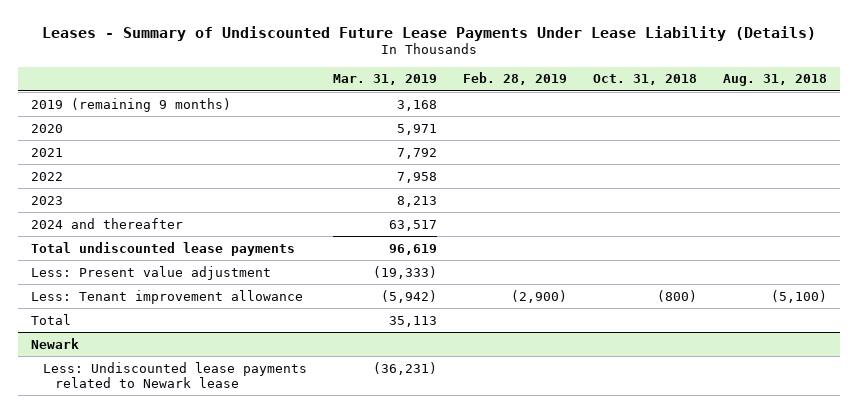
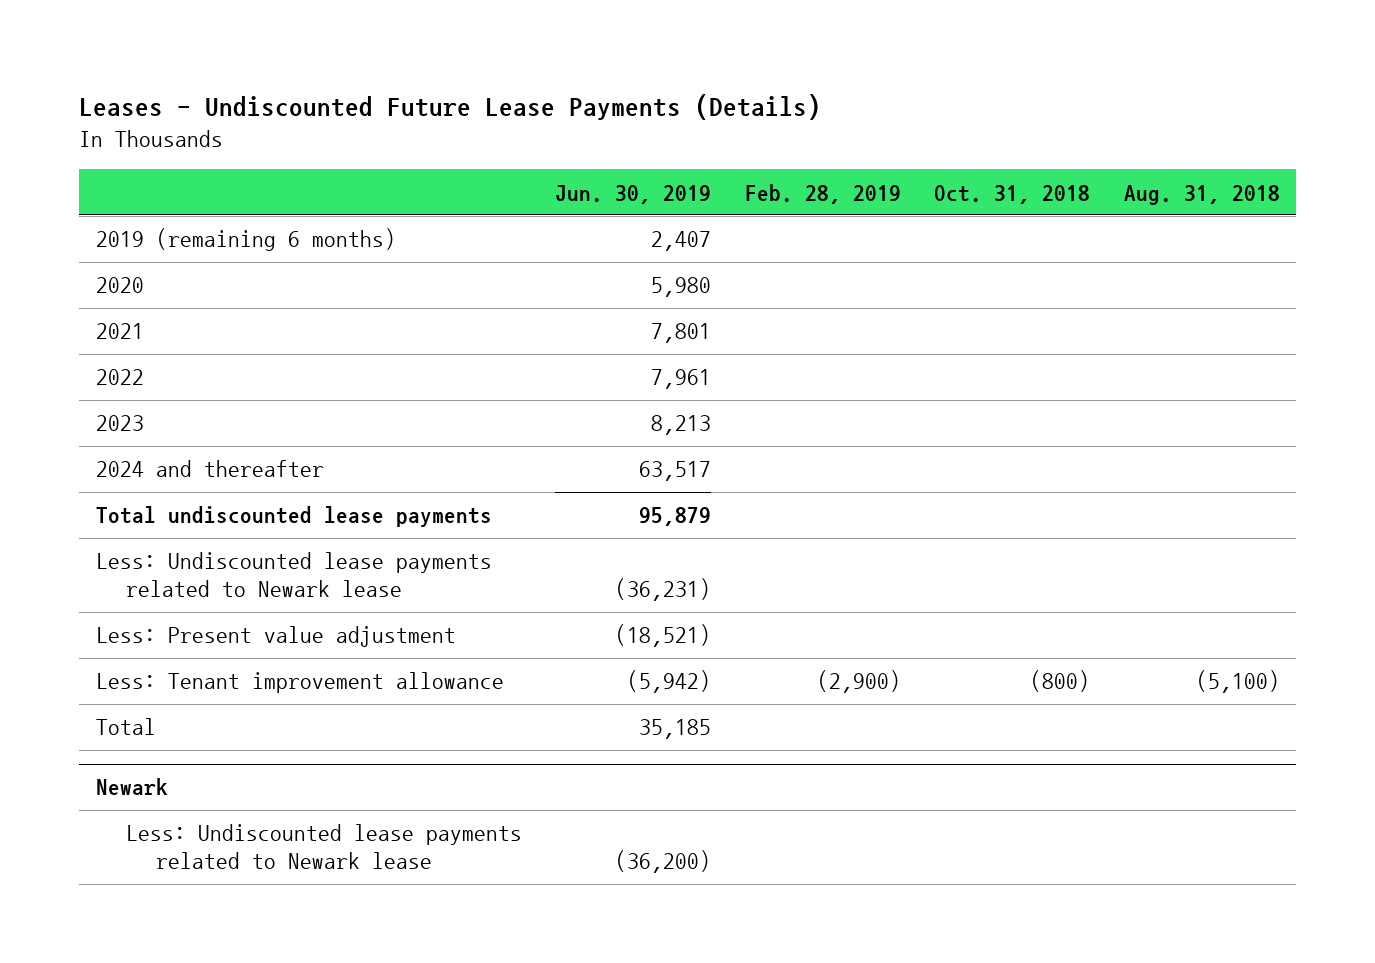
- Leases - Summary of Undiscounted Future Lease Payments Under Lease Liability (Details)
+ Leases - Undiscounted Future Lease Payments (Details)
- | Mar. 31, 2019 | Feb. 28, 2019 | Oct. 31, 2018 | Aug. 31, 2018
+ | Jun. 30, 2019 | Feb. 28, 2019 | Oct. 31, 2018 | Aug. 31, 2018
- 2019 (remaining 9 months) | 3,168 | | |
+ 2019 (remaining 6 months) | 2,407 | | |
+ Less: Undiscounted lease payments related to Newark lease | (36,231) | | |

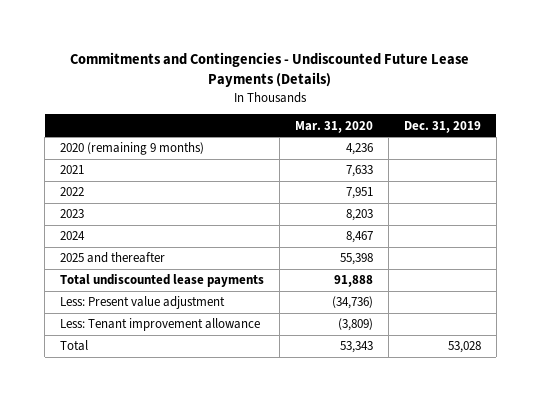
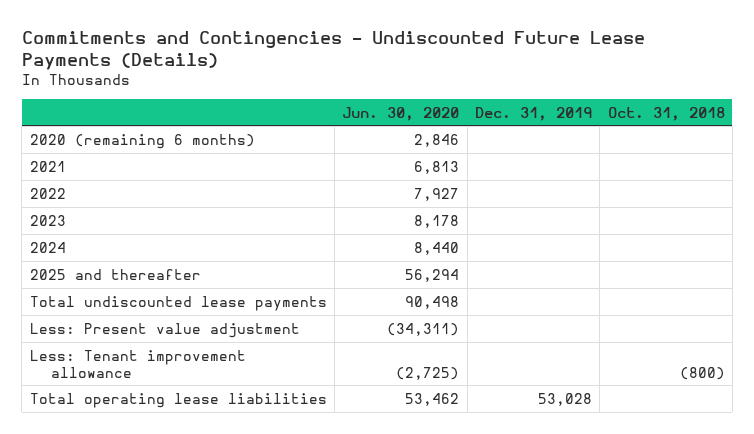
- | Mar. 31, 2020 | Dec. 31, 2019
+ | Jun. 30, 2020 | Dec. 31, 2019 | Oct. 31, 2018
- 2020 (remaining 9 months) | 4,236 |
+ 2020 (remaining 6 months) | 2,846 | |
- Total | 53,343 | 53,028
+ Total operating lease liabilities | 53,462 | 53,028 |

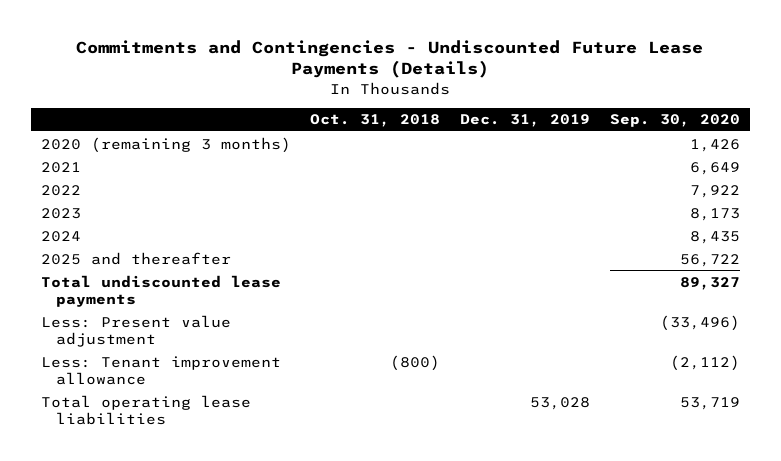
- | Jun. 30, 2020 | Dec. 31, 2019 | Oct. 31, 2018
+ | Oct. 31, 2018 | Dec. 31, 2019 | Sep. 30, 2020
- 2020 (remaining 6 months) | 2,846 | |
+ 2020 (remaining 3 months) | | | 1,426

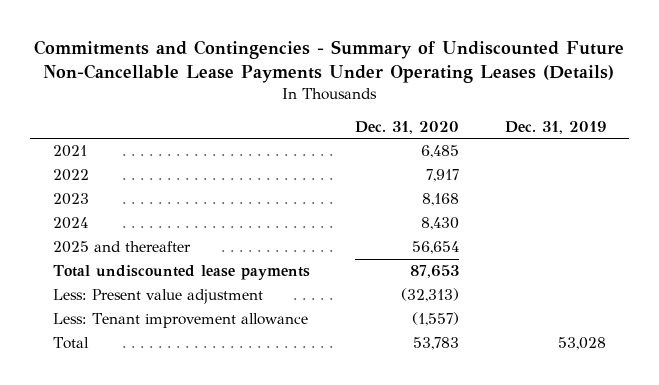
- Commitments and Contingencies - Undiscounted Future Lease Payments (Details)
+ Commitments and Contingencies - Summary of Undiscounted Future Non-Cancellable Lease Payments Under Operating Leases (Details)
- | Oct. 31, 2018 | Dec. 31, 2019 | Sep. 30, 2020
+ | Dec. 31, 2020 | Dec. 31, 2019
- 2020 (remaining 3 months) | | | 1,426
- Total operating lease liabilities | | 53,028 | 53,719
+ Total | 53,783 | 53,028

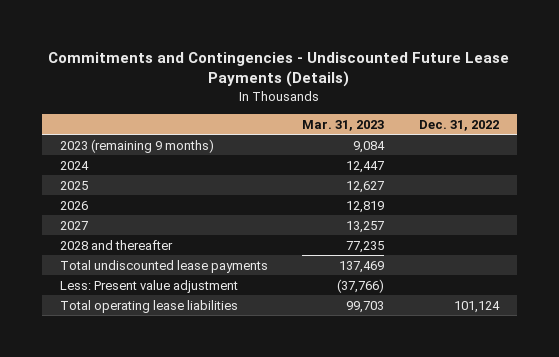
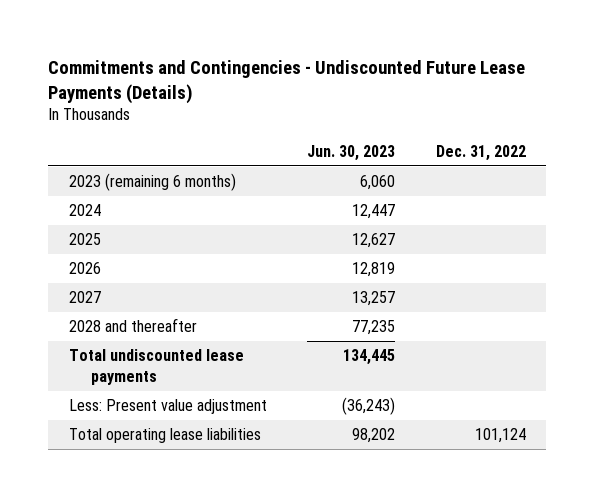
- | Mar. 31, 2023 | Dec. 31, 2022
+ | Jun. 30, 2023 | Dec. 31, 2022
- 2023 (remaining 9 months) | 9,084 |
+ 2023 (remaining 6 months) | 6,060 |

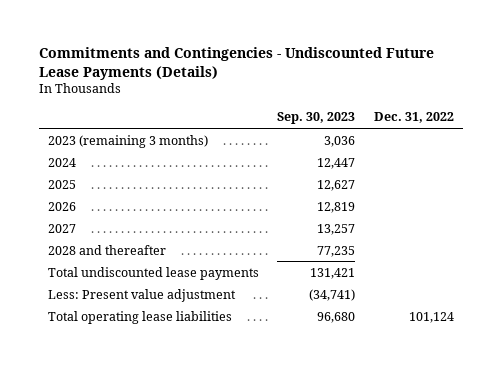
- | Jun. 30, 2023 | Dec. 31, 2022
+ | Sep. 30, 2023 | Dec. 31, 2022
- 2023 (remaining 6 months) | 6,060 |
+ 2023 (remaining 3 months) | 3,036 |

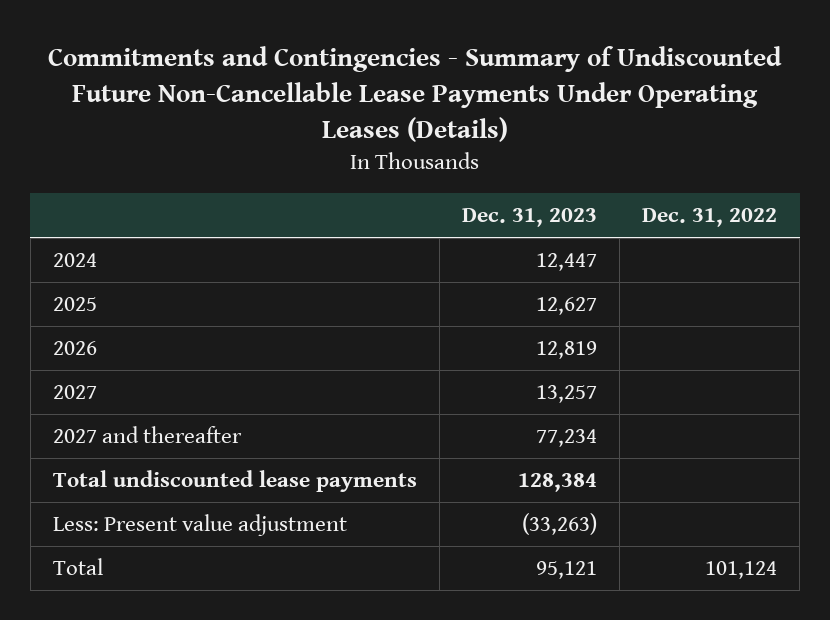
- Commitments and Contingencies - Undiscounted Future Lease Payments (Details)
+ Commitments and Contingencies - Summary of Undiscounted Future Non-Cancellable Lease Payments Under Operating Leases (Details)
- | Sep. 30, 2023 | Dec. 31, 2022
+ | Dec. 31, 2023 | Dec. 31, 2022
- 2023 (remaining 3 months) | 3,036 |
- 2028 and thereafter | 77,235 |
+ 2027 and thereafter | 77,234 |
- Total operating lease liabilities | 96,680 | 101,124
+ Total | 95,121 | 101,124

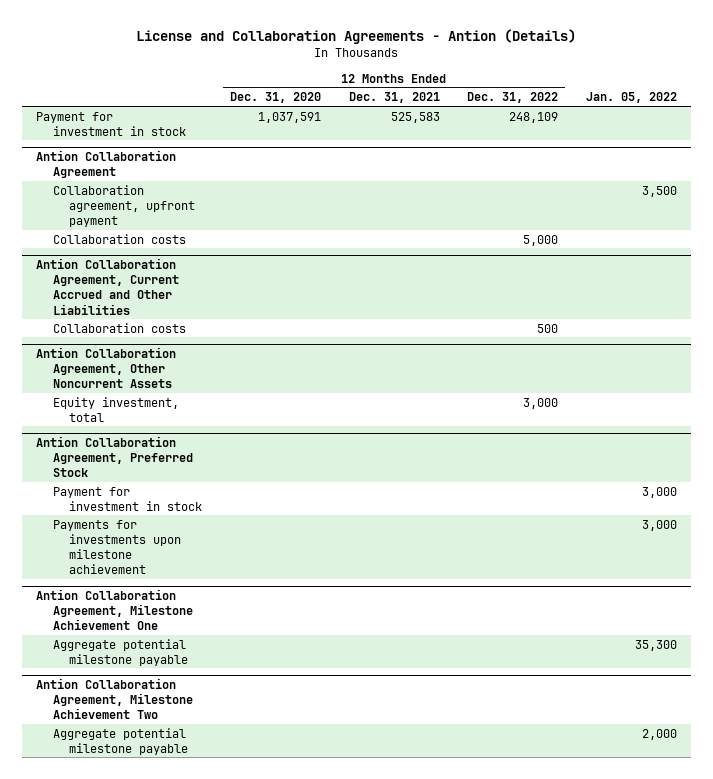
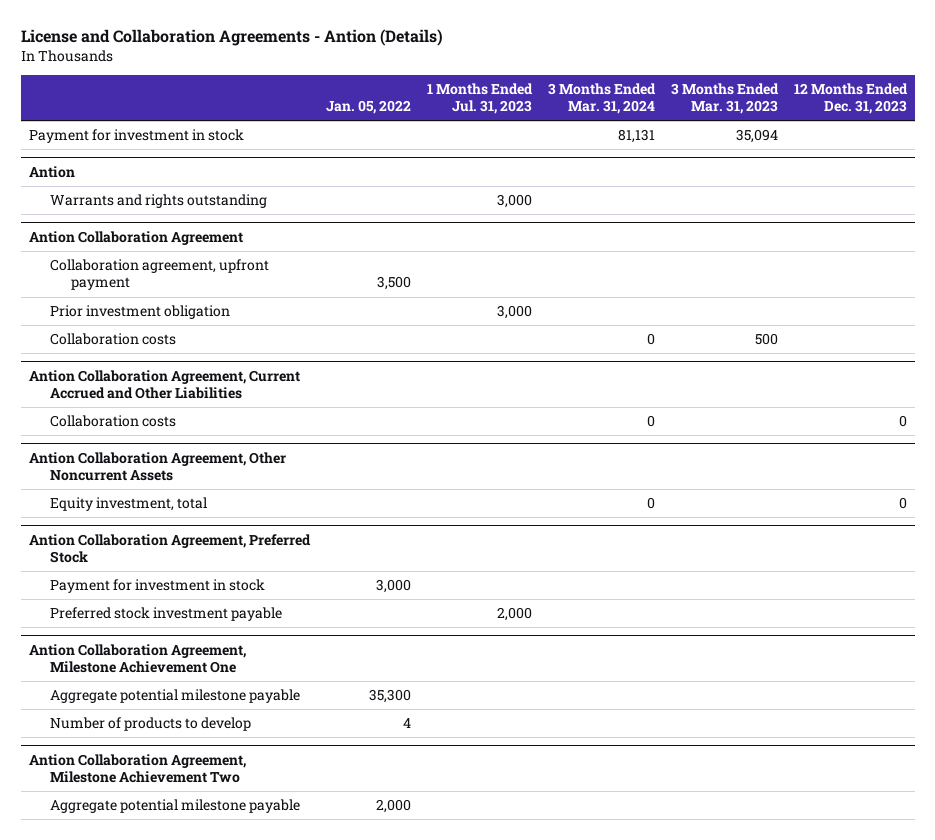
- | 12 Months Ended Dec. 31, 2020 | 12 Months Ended Dec. 31, 2021 | 12 Months Ended Dec. 31, 2022 | Jan. 05, 2022
+ | Jan. 05, 2022 | 1 Months Ended Jul. 31, 2023 | 3 Months Ended Mar. 31, 2024 | 3 Months Ended Mar. 31, 2023 | 12 Months Ended Dec. 31, 2023
+ Antion
+ Warrants and rights outstanding | | 3,000 | | |
@ Antion Collaboration Agreement
+ Prior investment obligation | | 3,000 | | |
@ Antion Collaboration Agreement, Preferred Stock
- Payments for investments upon milestone achievement | | | | 3,000
+ Preferred stock investment payable | | 2,000 | | |
@ Antion Collaboration Agreement, Milestone Achievement One
+ Number of products to develop | 4 | | | |

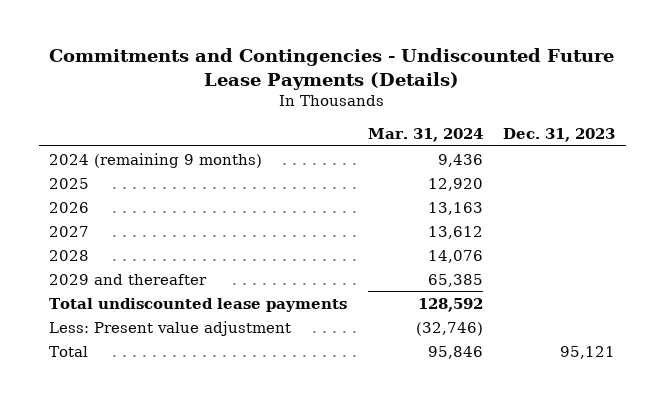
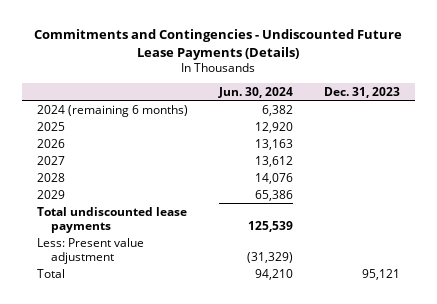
- | Mar. 31, 2024 | Dec. 31, 2023
+ | Jun. 30, 2024 | Dec. 31, 2023
- 2024 (remaining 9 months) | 9,436 |
+ 2024 (remaining 6 months) | 6,382 |
- 2029 and thereafter | 65,385 |
+ 2029 | 65,386 |

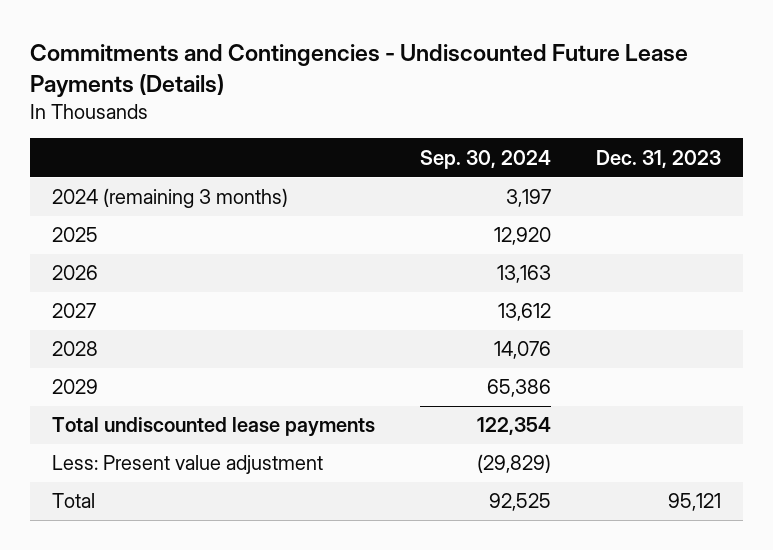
- | Jun. 30, 2024 | Dec. 31, 2023
+ | Sep. 30, 2024 | Dec. 31, 2023
- 2024 (remaining 6 months) | 6,382 |
+ 2024 (remaining 3 months) | 3,197 |

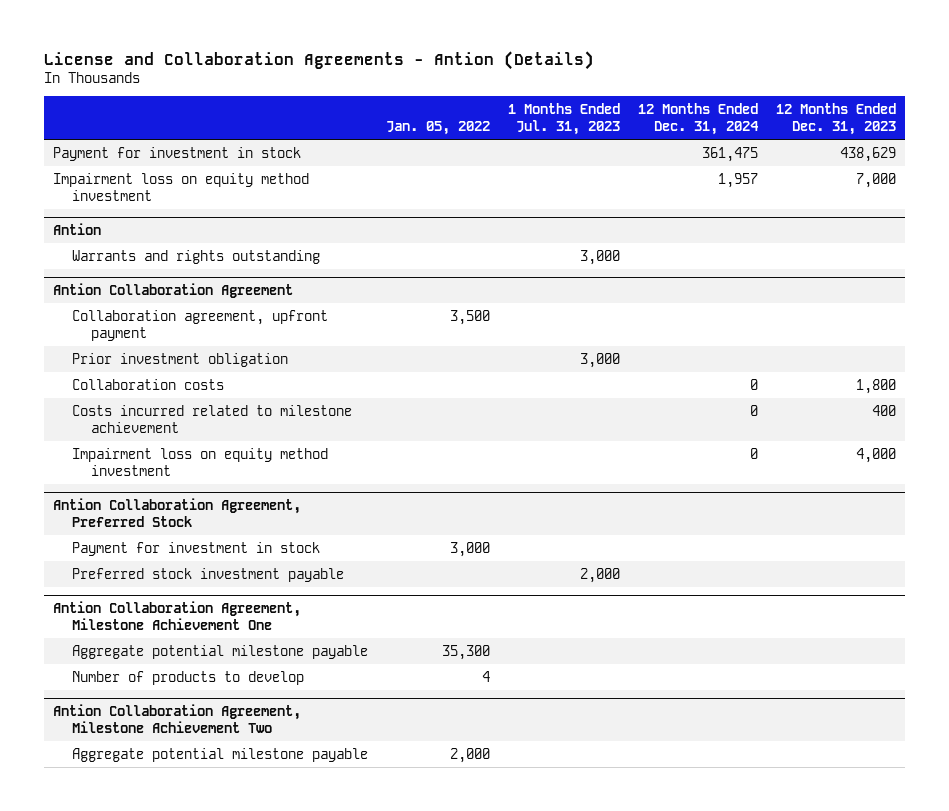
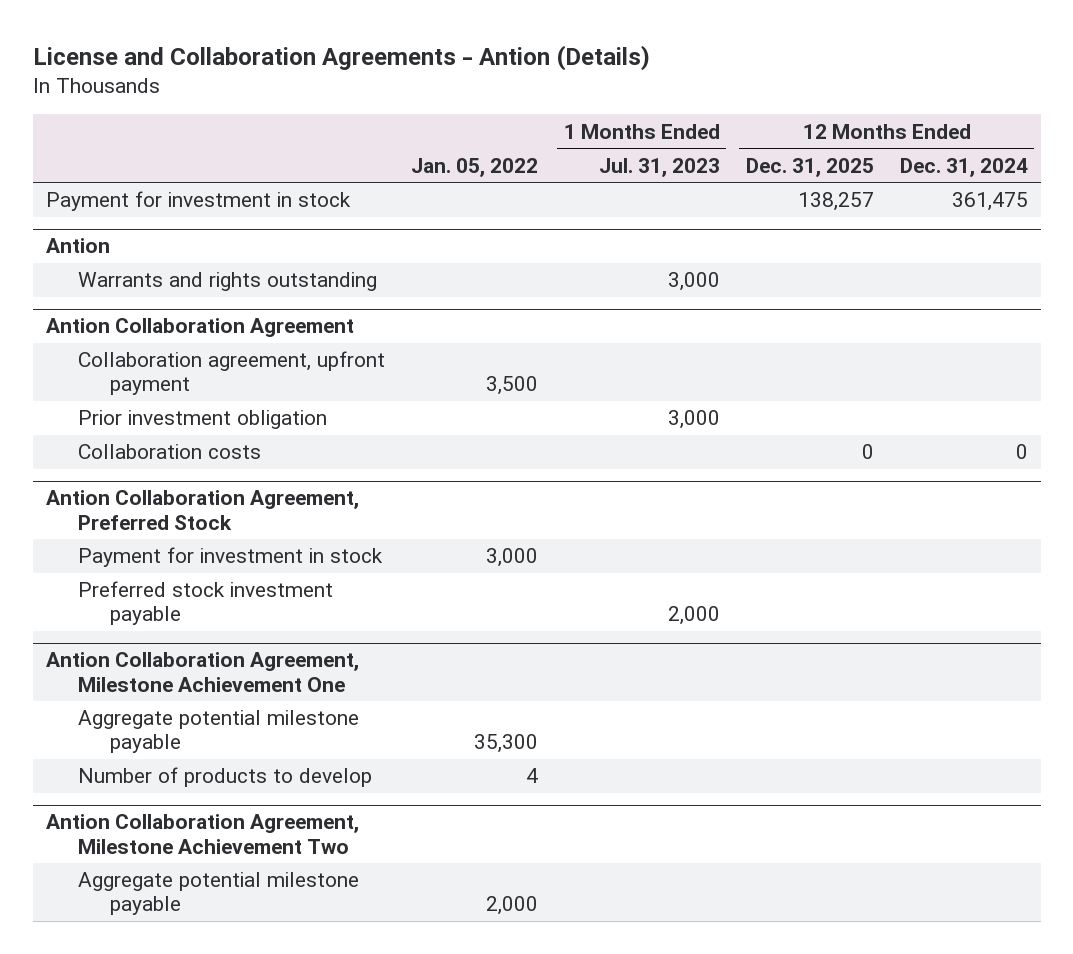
- | Jan. 05, 2022 | 1 Months Ended Jul. 31, 2023 | 12 Months Ended Dec. 31, 2024 | 12 Months Ended Dec. 31, 2023
+ | Jan. 05, 2022 | 1 Months Ended Jul. 31, 2023 | 12 Months Ended Dec. 31, 2025 | 12 Months Ended Dec. 31, 2024
- Impairment loss on equity method investment | | | 1,957 | 7,000
@ Antion Collaboration Agreement
- Costs incurred related to milestone achievement | | | 0 | 400
- Impairment loss on equity method investment | | | 0 | 4,000

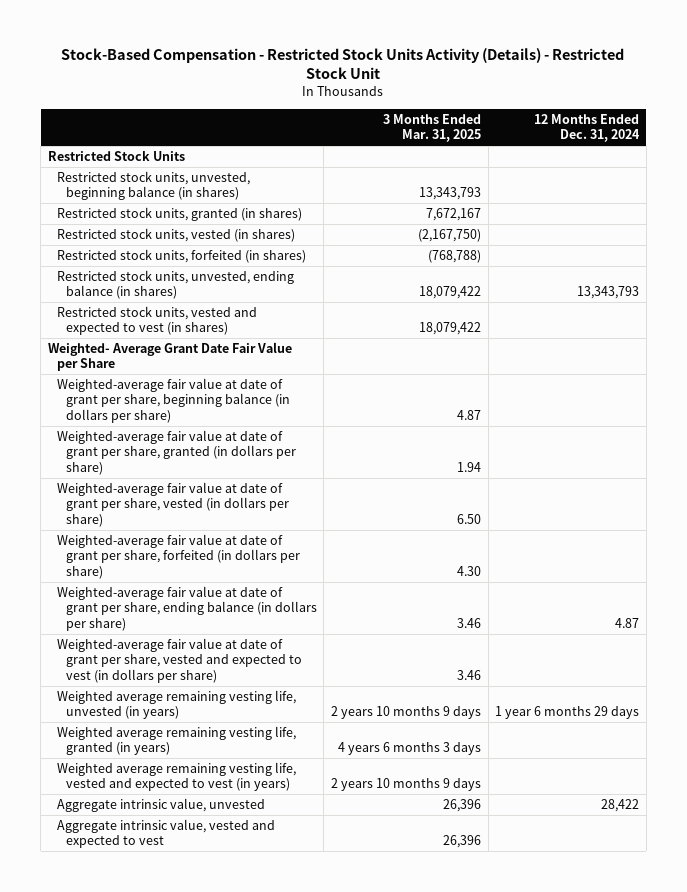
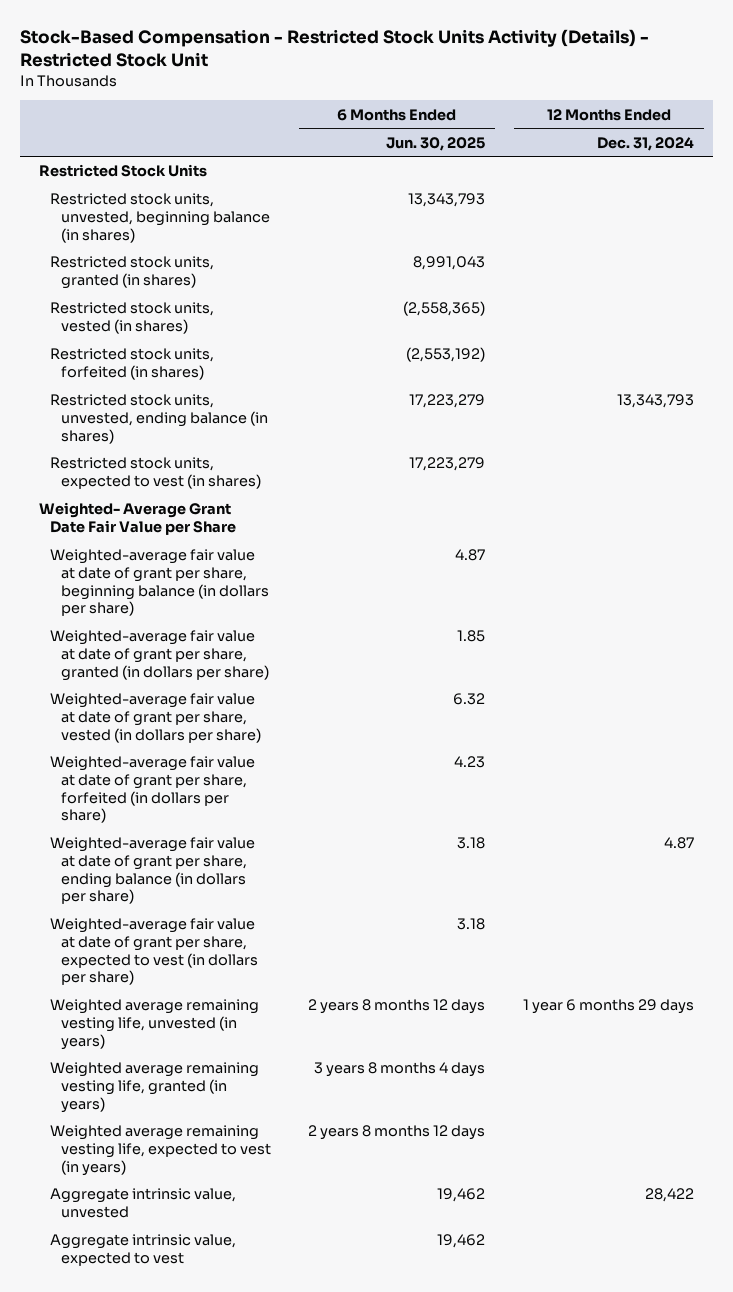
- | 3 Months Ended Mar. 31, 2025 | 12 Months Ended Dec. 31, 2024
+ | 6 Months Ended Jun. 30, 2025 | 12 Months Ended Dec. 31, 2024
- Restricted stock units, vested and expected to vest (in shares) | 18,079,422 |
+ Restricted stock units, expected to vest (in shares) | 17,223,279 |
- Weighted-average fair value at date of grant per share, vested and expected to vest (in dollars per share) | 3.46 |
+ Weighted-average fair value at date of grant per share, expected to vest (in dollars per share) | 3.18 |
- Weighted average remaining vesting life, vested and expected to vest (in years) | 2 years 10 months 9 days |
+ Weighted average remaining vesting life, expected to vest (in years) | 2 years 8 months 12 days |
- Aggregate intrinsic value, vested and expected to vest | 26,396 |
+ Aggregate intrinsic value, expected to vest | 19,462 |

